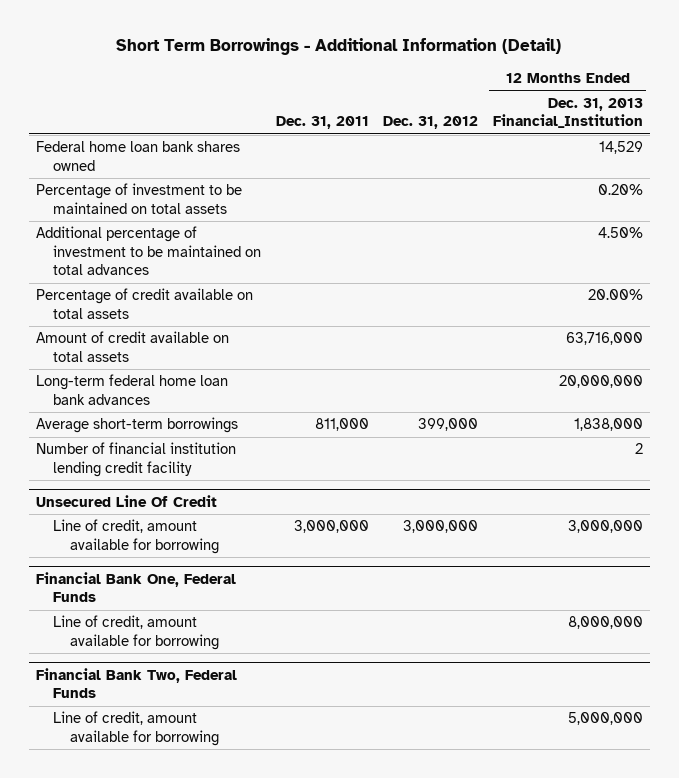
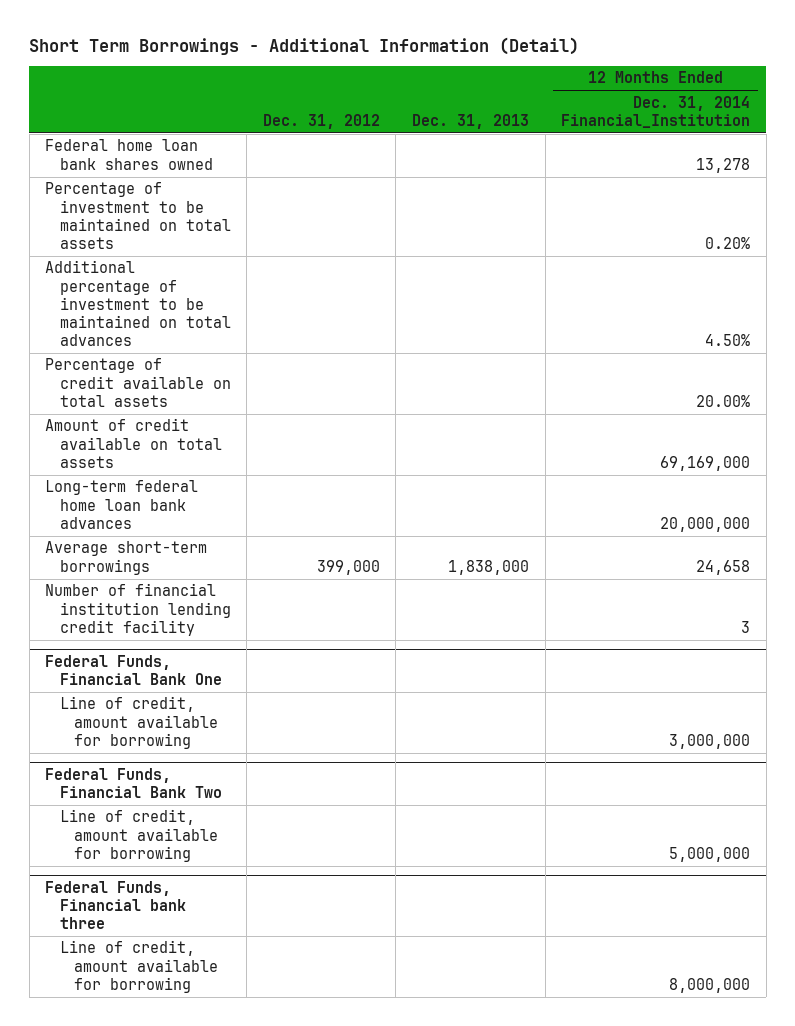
- | Dec. 31, 2011 | Dec. 31, 2012 | 12 Months Ended Dec. 31, 2013 Financial_Institution
+ | Dec. 31, 2012 | Dec. 31, 2013 | 12 Months Ended Dec. 31, 2014 Financial_Institution
- Unsecured Line Of Credit
- Line of credit, amount available for borrowing | 3,000,000 | 3,000,000 | 3,000,000
- Financial Bank One, Federal Funds
+ Federal Funds, Financial Bank One
- Financial Bank Two, Federal Funds
+ Federal Funds, Financial Bank Two
+ Federal Funds, Financial bank three
+ Line of credit, amount available for borrowing | | | 8,000,000

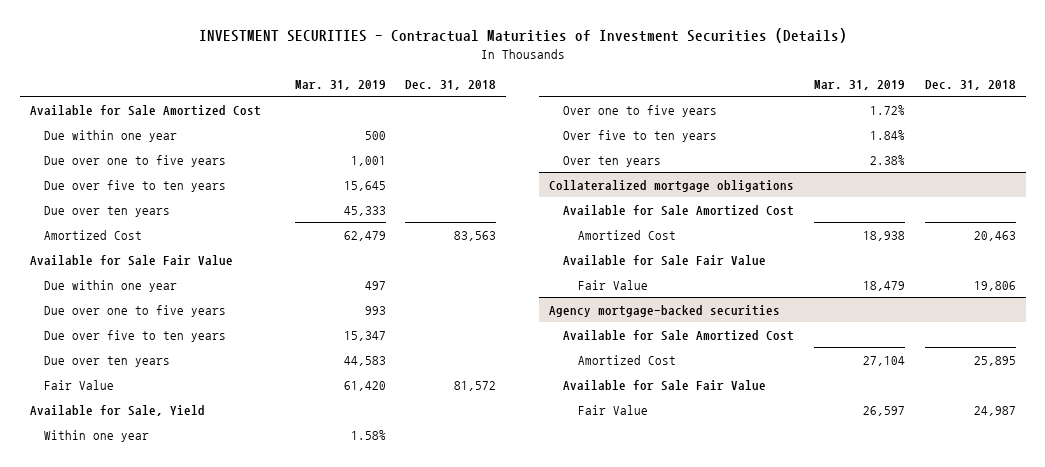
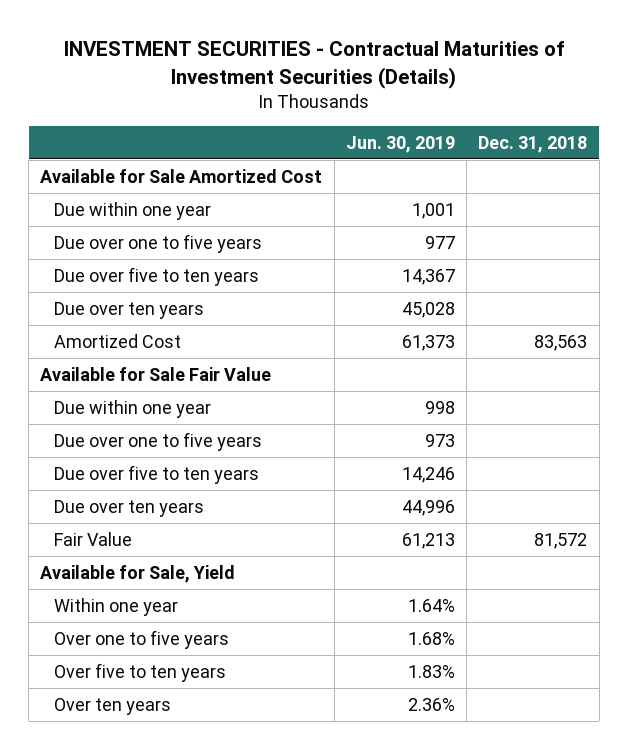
- | Mar. 31, 2019 | Dec. 31, 2018
+ | Jun. 30, 2019 | Dec. 31, 2018
- Collateralized mortgage obligations
- Available for Sale Amortized Cost
- Amortized Cost | 18,938 | 20,463
- Available for Sale Fair Value
- Fair Value | 18,479 | 19,806
- Agency mortgage-backed securities
- Available for Sale Amortized Cost
- Amortized Cost | 27,104 | 25,895
- Available for Sale Fair Value
- Fair Value | 26,597 | 24,987

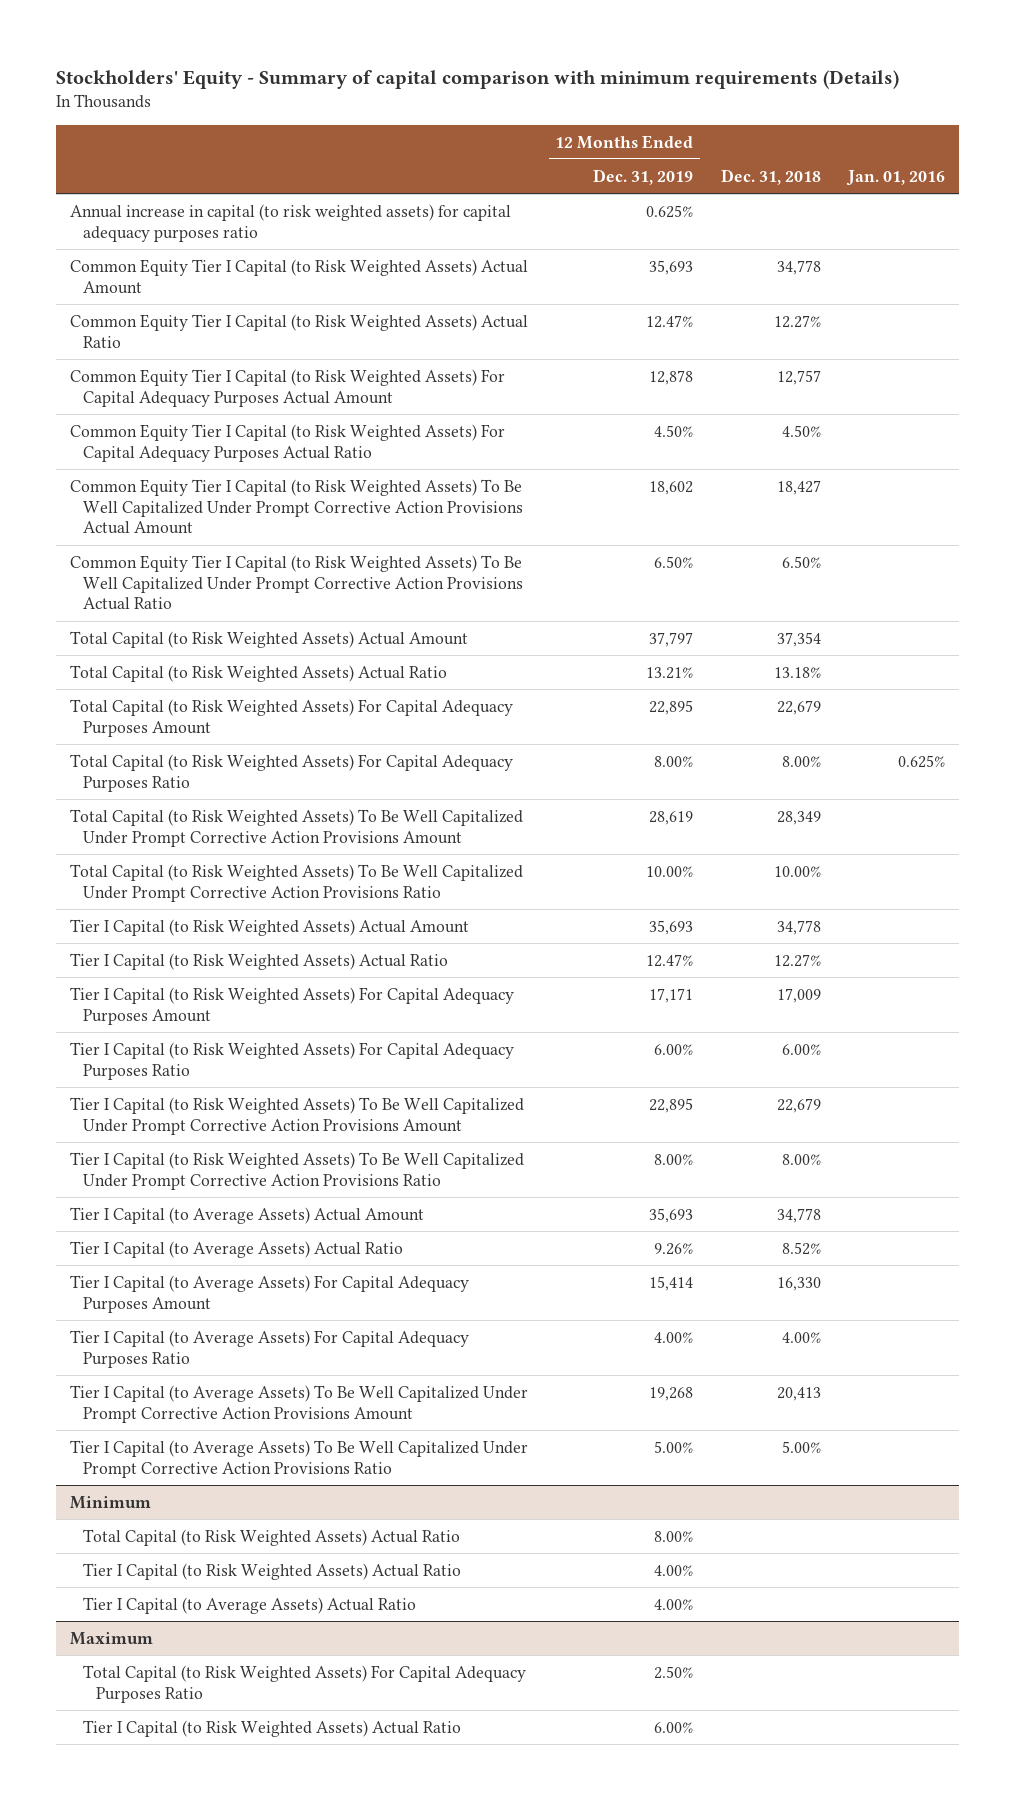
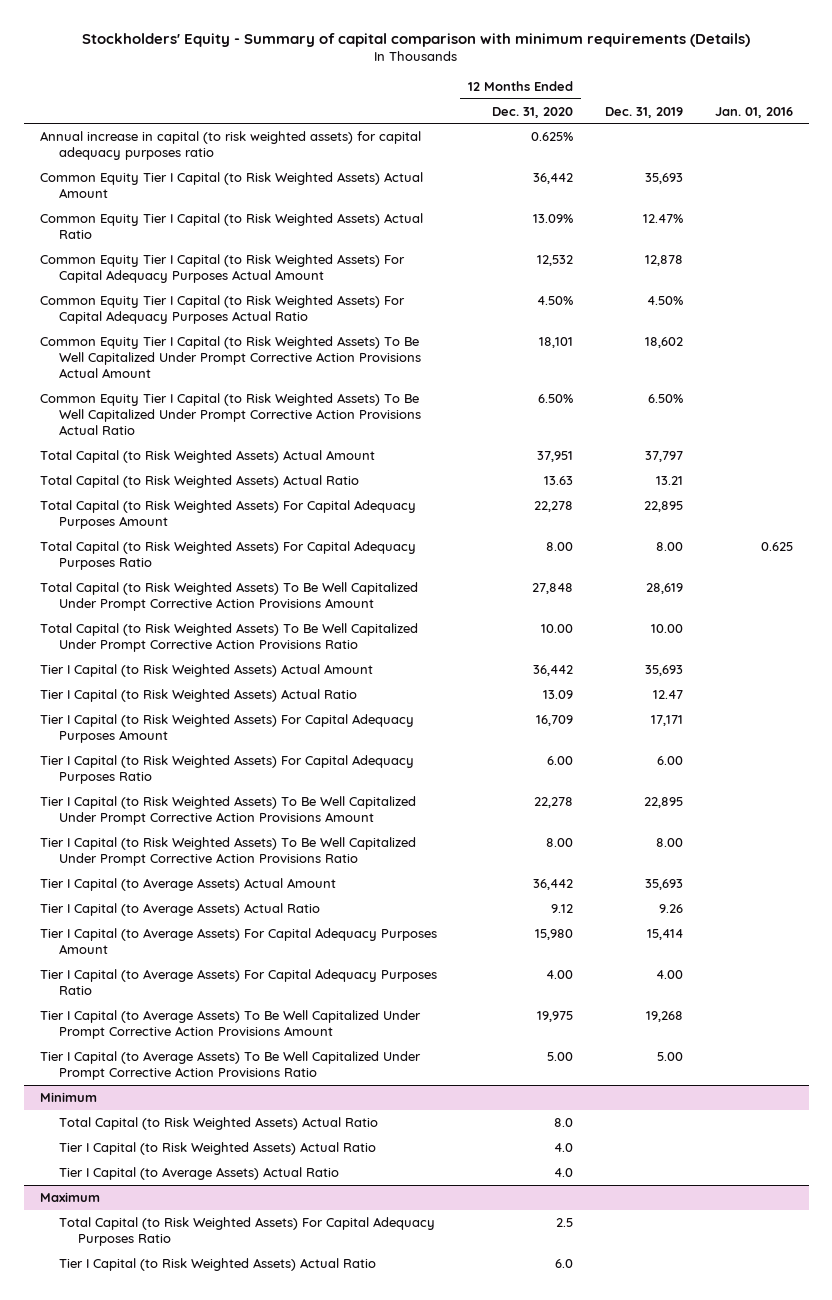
- | 12 Months Ended Dec. 31, 2019 | Dec. 31, 2018 | Jan. 01, 2016
+ | 12 Months Ended Dec. 31, 2020 | Dec. 31, 2019 | Jan. 01, 2016
- Total Capital (to Risk Weighted Assets) For Capital Adequacy Purposes Ratio | 8.00% | 8.00% | 0.625%
+ Total Capital (to Risk Weighted Assets) For Capital Adequacy Purposes Ratio | 8.00 | 8.00 | 0.625

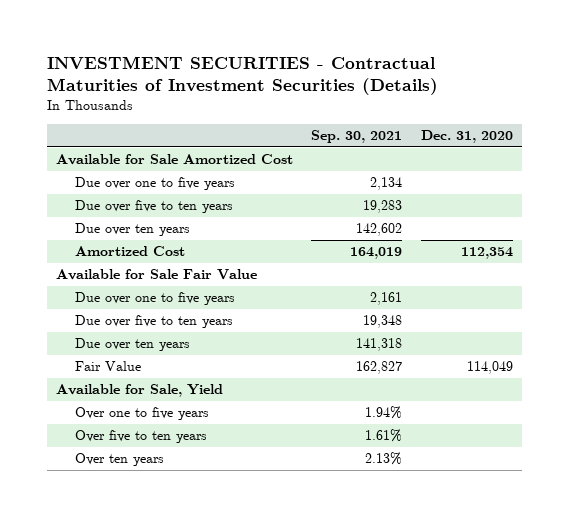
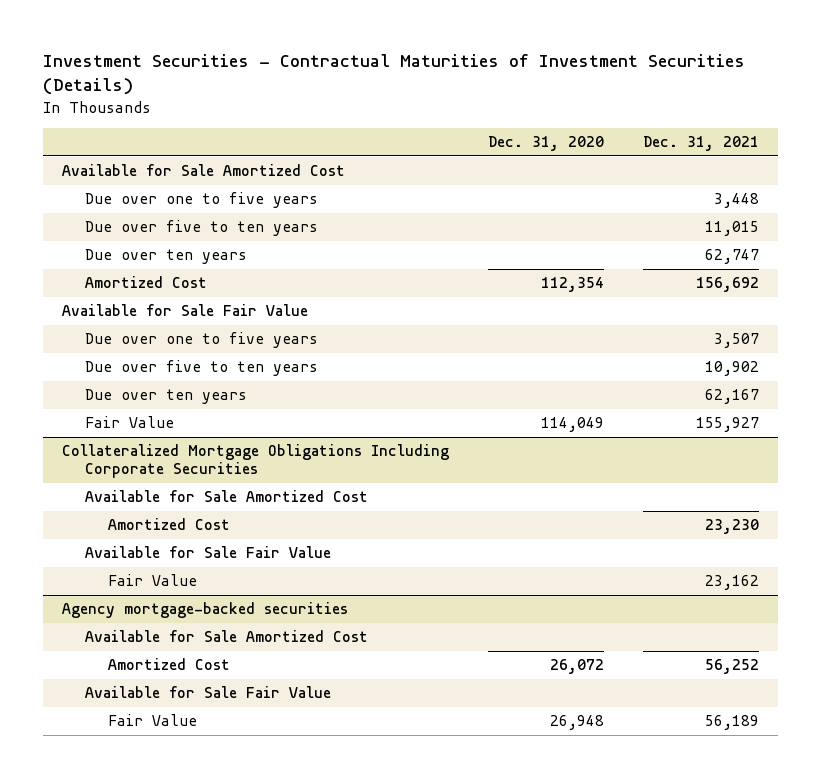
- INVESTMENT SECURITIES - Contractual Maturities of Investment Securities (Details)
+ Investment Securities - Contractual Maturities of Investment Securities (Details)
- | Sep. 30, 2021 | Dec. 31, 2020
+ | Dec. 31, 2020 | Dec. 31, 2021
- Available for Sale, Yield
- Over one to five years | 1.94% |
- Over five to ten years | 1.61% |
- Over ten years | 2.13% |
+ Collateralized Mortgage Obligations Including Corporate Securities
+ Available for Sale Amortized Cost
+ Amortized Cost | | 23,230
+ Available for Sale Fair Value
+ Fair Value | | 23,162
+ Agency mortgage-backed securities
+ Available for Sale Amortized Cost
+ Amortized Cost | 26,072 | 56,252
+ Available for Sale Fair Value
+ Fair Value | 26,948 | 56,189

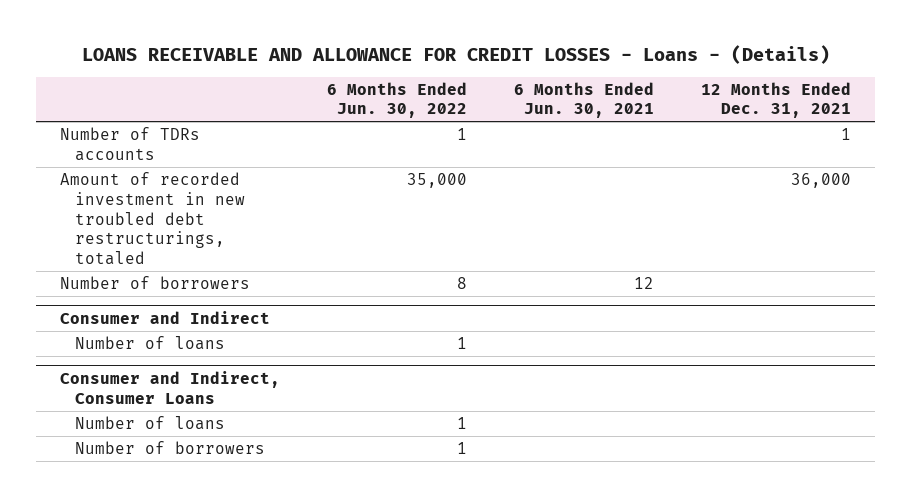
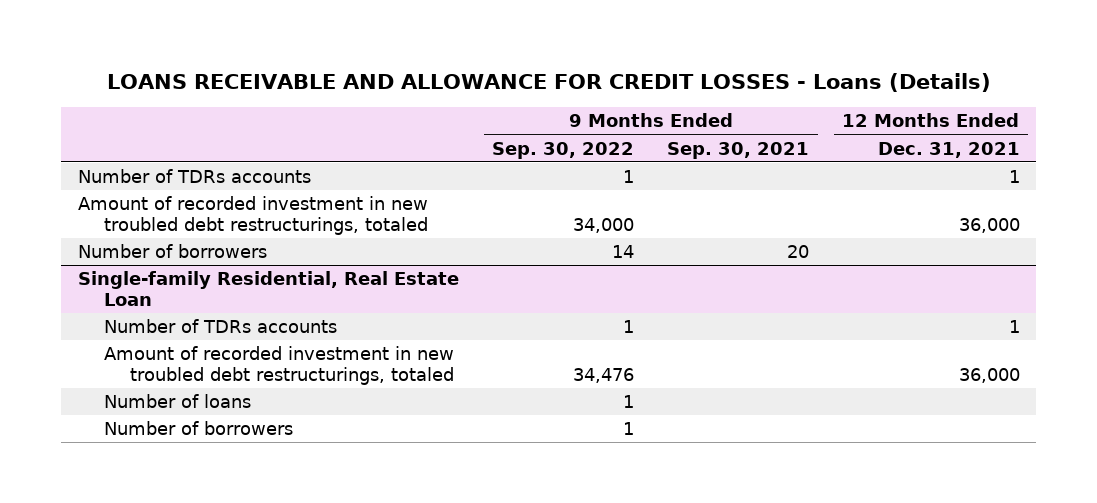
- LOANS RECEIVABLE AND ALLOWANCE FOR CREDIT LOSSES - Loans - (Details)
+ LOANS RECEIVABLE AND ALLOWANCE FOR CREDIT LOSSES - Loans (Details)
- | 6 Months Ended Jun. 30, 2022 | 6 Months Ended Jun. 30, 2021 | 12 Months Ended Dec. 31, 2021
+ | 9 Months Ended Sep. 30, 2022 | 9 Months Ended Sep. 30, 2021 | 12 Months Ended Dec. 31, 2021
- Consumer and Indirect
- Number of loans | 1 | |
- Consumer and Indirect, Consumer Loans
- Number of loans | 1 | |
- Number of borrowers | 1 | |
+ Single-family Residential, Real Estate Loan
+ Number of TDRs accounts | 1 | | 1
+ Amount of recorded investment in new troubled debt restructurings, totaled | 34,476 | | 36,000
+ Number of loans | 1 | |
+ Number of borrowers | 1 | |

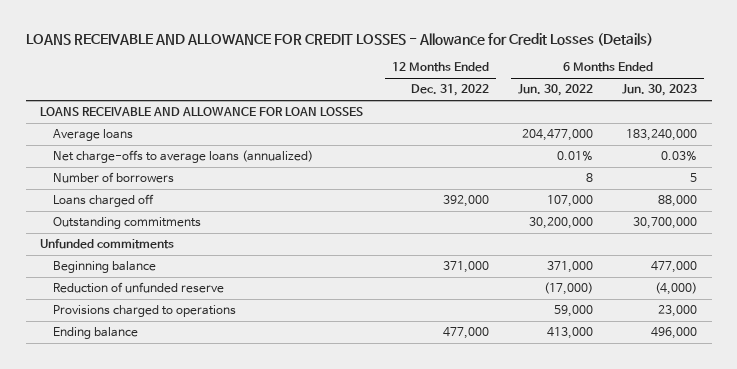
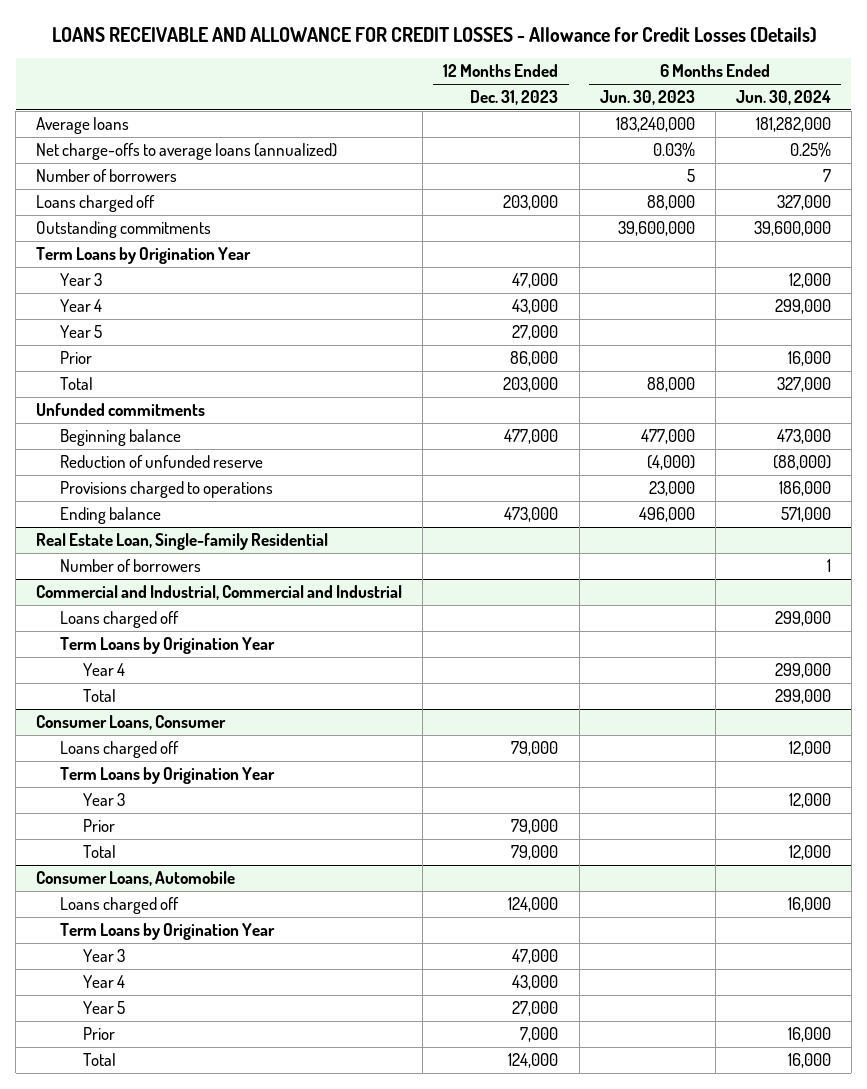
- | 12 Months Ended Dec. 31, 2022 | 6 Months Ended Jun. 30, 2022 | 6 Months Ended Jun. 30, 2023
+ | 12 Months Ended Dec. 31, 2023 | 6 Months Ended Jun. 30, 2023 | 6 Months Ended Jun. 30, 2024
- LOANS RECEIVABLE AND ALLOWANCE FOR LOAN LOSSES
- Outstanding commitments | | 30,200,000 | 30,700,000
+ Outstanding commitments | | 39,600,000 | 39,600,000
+ Term Loans by Origination Year
+ Year 3 | 47,000 | | 12,000
+ Year 4 | 43,000 | | 299,000
+ Year 5 | 27,000 | |
+ Prior | 86,000 | | 16,000
+ Total | 203,000 | 88,000 | 327,000
+ Real Estate Loan, Single-family Residential
+ Number of borrowers | | | 1
+ Commercial and Industrial, Commercial and Industrial
+ Loans charged off | | | 299,000
+ Term Loans by Origination Year
+ Year 4 | | | 299,000
+ Total | | | 299,000
+ Consumer Loans, Consumer
+ Loans charged off | 79,000 | | 12,000
+ Term Loans by Origination Year
+ Year 3 | | | 12,000
+ Prior | 79,000 | |
+ Total | 79,000 | | 12,000
+ Consumer Loans, Automobile
+ Loans charged off | 124,000 | | 16,000
+ Term Loans by Origination Year
+ Year 3 | 47,000 | |
+ Year 4 | 43,000 | |
+ Year 5 | 27,000 | |
+ Prior | 7,000 | | 16,000
+ Total | 124,000 | | 16,000

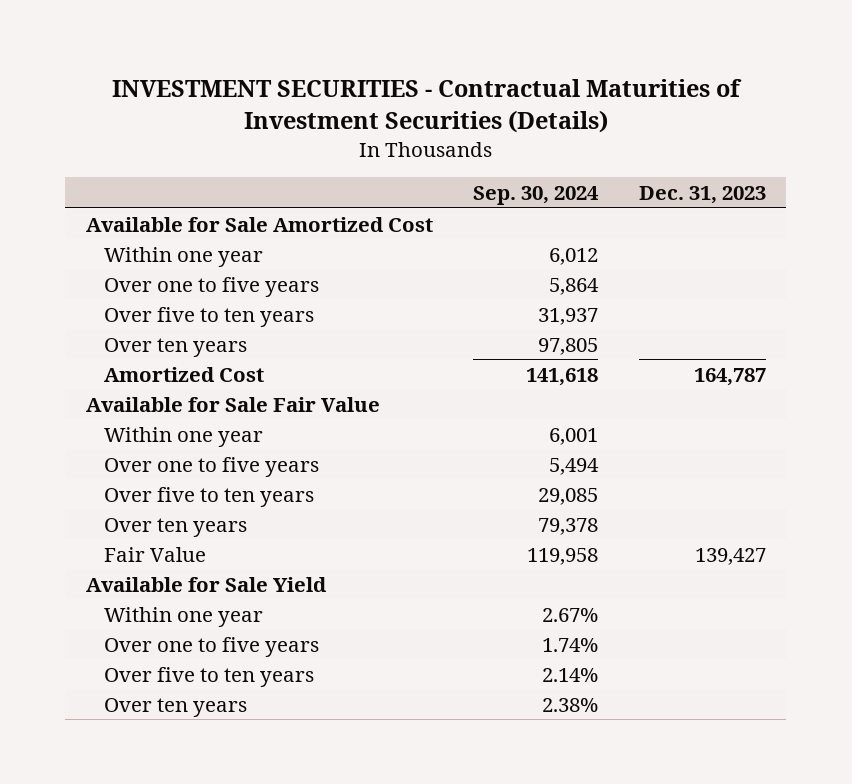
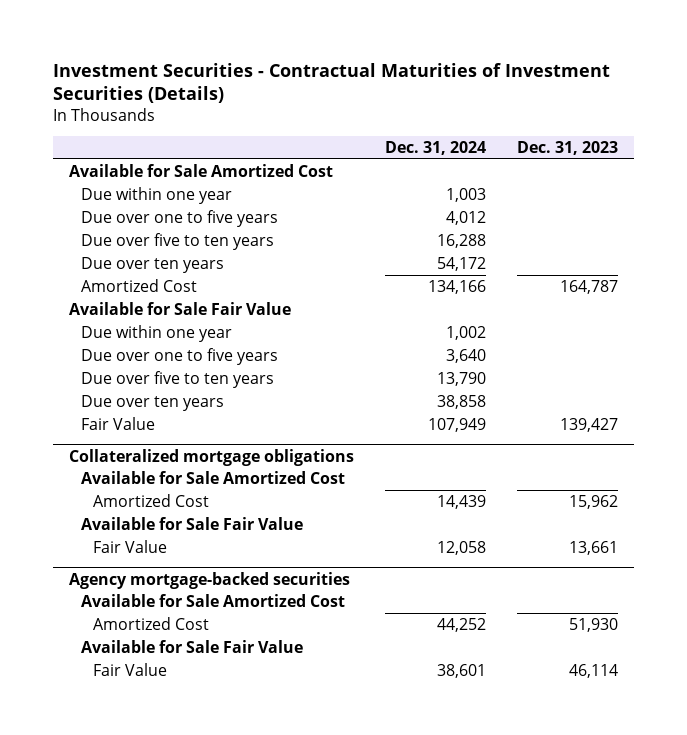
- INVESTMENT SECURITIES - Contractual Maturities of Investment Securities (Details)
+ Investment Securities - Contractual Maturities of Investment Securities (Details)
- | Sep. 30, 2024 | Dec. 31, 2023
+ | Dec. 31, 2024 | Dec. 31, 2023
- Within one year | 6,012 |
- Over one to five years | 5,864 |
- Over five to ten years | 31,937 |
- Over ten years | 97,805 |
+ Due within one year | 1,003 |
+ Due over one to five years | 4,012 |
+ Due over five to ten years | 16,288 |
+ Due over ten years | 54,172 |
- Within one year | 6,001 |
- Over one to five years | 5,494 |
- Over five to ten years | 29,085 |
- Over ten years | 79,378 |
+ Due within one year | 1,002 |
+ Due over one to five years | 3,640 |
+ Due over five to ten years | 13,790 |
+ Due over ten years | 38,858 |
- Available for Sale Yield
- Within one year | 2.67% |
- Over one to five years | 1.74% |
- Over five to ten years | 2.14% |
- Over ten years | 2.38% |
+ Collateralized mortgage obligations
+ Available for Sale Amortized Cost
+ Amortized Cost | 14,439 | 15,962
+ Available for Sale Fair Value
+ Fair Value | 12,058 | 13,661
+ Agency mortgage-backed securities
+ Available for Sale Amortized Cost
+ Amortized Cost | 44,252 | 51,930
+ Available for Sale Fair Value
+ Fair Value | 38,601 | 46,114

